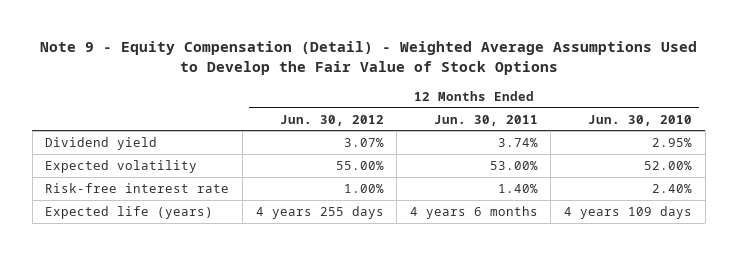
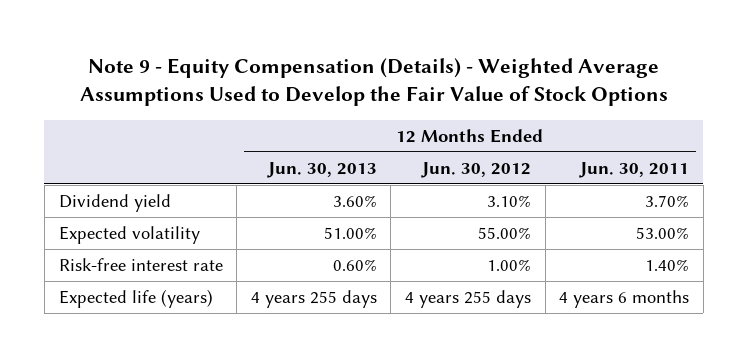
- Note 9 - Equity Compensation (Detail) - Weighted Average Assumptions Used to Develop the Fair Value of Stock Options
+ Note 9 - Equity Compensation (Details) - Weighted Average Assumptions Used to Develop the Fair Value of Stock Options
- | 12 Months Ended Jun. 30, 2012 | 12 Months Ended Jun. 30, 2011 | 12 Months Ended Jun. 30, 2010
+ | 12 Months Ended Jun. 30, 2013 | 12 Months Ended Jun. 30, 2012 | 12 Months Ended Jun. 30, 2011
- Dividend yield | 3.07% | 3.74% | 2.95%
+ Dividend yield | 3.60% | 3.10% | 3.70%

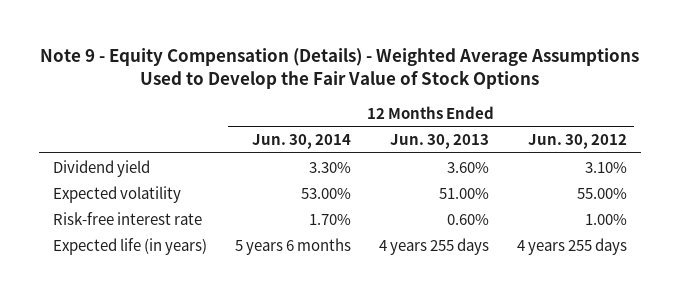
- | 12 Months Ended Jun. 30, 2013 | 12 Months Ended Jun. 30, 2012 | 12 Months Ended Jun. 30, 2011
+ | 12 Months Ended Jun. 30, 2014 | 12 Months Ended Jun. 30, 2013 | 12 Months Ended Jun. 30, 2012
- Expected life (years) | 4 years 255 days | 4 years 255 days | 4 years 6 months
+ Expected life (in years) | 5 years 6 months | 4 years 255 days | 4 years 255 days

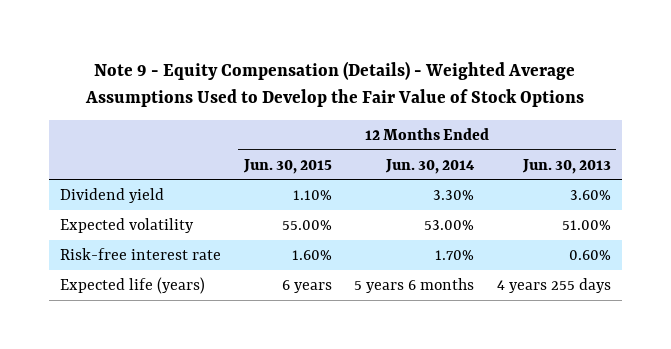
- | 12 Months Ended Jun. 30, 2014 | 12 Months Ended Jun. 30, 2013 | 12 Months Ended Jun. 30, 2012
+ | 12 Months Ended Jun. 30, 2015 | 12 Months Ended Jun. 30, 2014 | 12 Months Ended Jun. 30, 2013
- Expected life (in years) | 5 years 6 months | 4 years 255 days | 4 years 255 days
+ Expected life (years) | 6 years | 5 years 6 months | 4 years 255 days

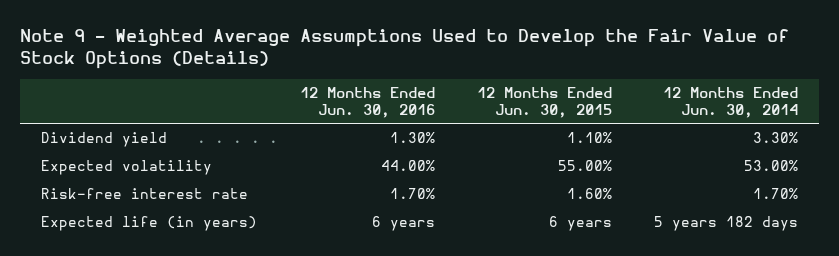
- Note 9 - Equity Compensation (Details) - Weighted Average Assumptions Used to Develop the Fair Value of Stock Options
+ Note 9 - Weighted Average Assumptions Used to Develop the Fair Value of Stock Options (Details)
- | 12 Months Ended Jun. 30, 2015 | 12 Months Ended Jun. 30, 2014 | 12 Months Ended Jun. 30, 2013
+ | 12 Months Ended Jun. 30, 2016 | 12 Months Ended Jun. 30, 2015 | 12 Months Ended Jun. 30, 2014
- Expected life (years) | 6 years | 5 years 6 months | 4 years 255 days
+ Expected life (in years) | 6 years | 6 years | 5 years 182 days

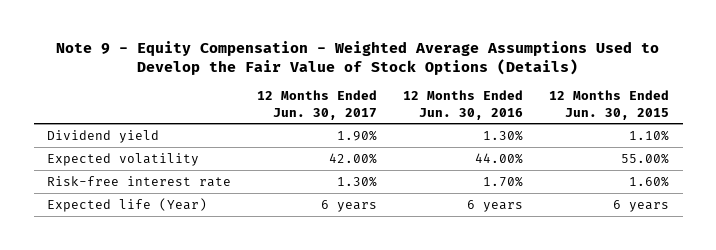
- Note 9 - Weighted Average Assumptions Used to Develop the Fair Value of Stock Options (Details)
+ Note 9 - Equity Compensation - Weighted Average Assumptions Used to Develop the Fair Value of Stock Options (Details)
- | 12 Months Ended Jun. 30, 2016 | 12 Months Ended Jun. 30, 2015 | 12 Months Ended Jun. 30, 2014
+ | 12 Months Ended Jun. 30, 2017 | 12 Months Ended Jun. 30, 2016 | 12 Months Ended Jun. 30, 2015
- Expected life (in years) | 6 years | 6 years | 5 years 182 days
+ Expected life (Year) | 6 years | 6 years | 6 years

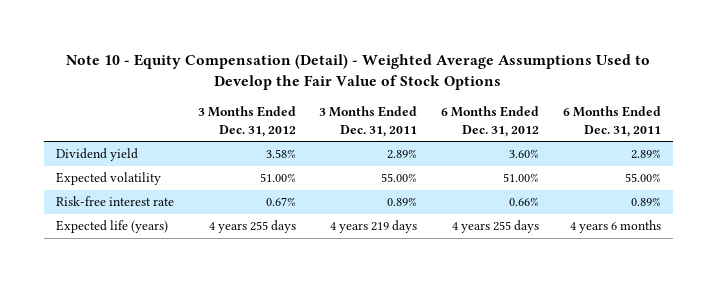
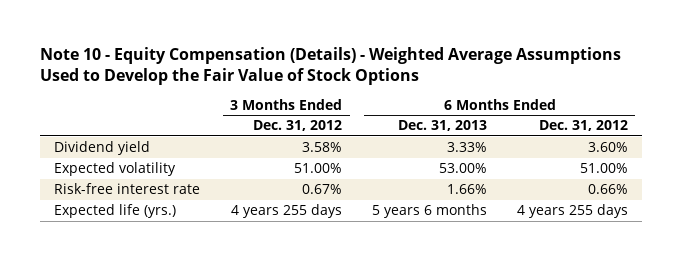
- Note 10 - Equity Compensation (Detail) - Weighted Average Assumptions Used to Develop the Fair Value of Stock Options
+ Note 10 - Equity Compensation (Details) - Weighted Average Assumptions Used to Develop the Fair Value of Stock Options
- | 3 Months Ended Dec. 31, 2012 | 3 Months Ended Dec. 31, 2011 | 6 Months Ended Dec. 31, 2012 | 6 Months Ended Dec. 31, 2011
+ | 3 Months Ended Dec. 31, 2012 | 6 Months Ended Dec. 31, 2013 | 6 Months Ended Dec. 31, 2012
- Expected life (years) | 4 years 255 days | 4 years 219 days | 4 years 255 days | 4 years 6 months
+ Expected life (yrs.) | 4 years 255 days | 5 years 6 months | 4 years 255 days

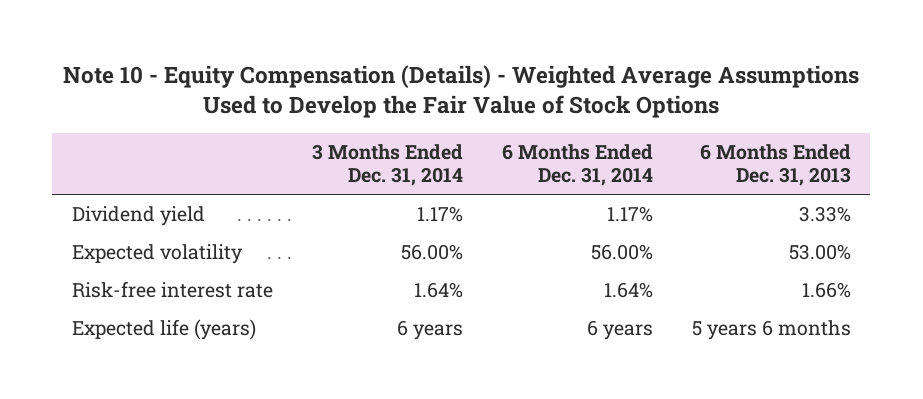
- | 3 Months Ended Dec. 31, 2012 | 6 Months Ended Dec. 31, 2013 | 6 Months Ended Dec. 31, 2012
+ | 3 Months Ended Dec. 31, 2014 | 6 Months Ended Dec. 31, 2014 | 6 Months Ended Dec. 31, 2013
- Expected life (yrs.) | 4 years 255 days | 5 years 6 months | 4 years 255 days
+ Expected life (years) | 6 years | 6 years | 5 years 6 months

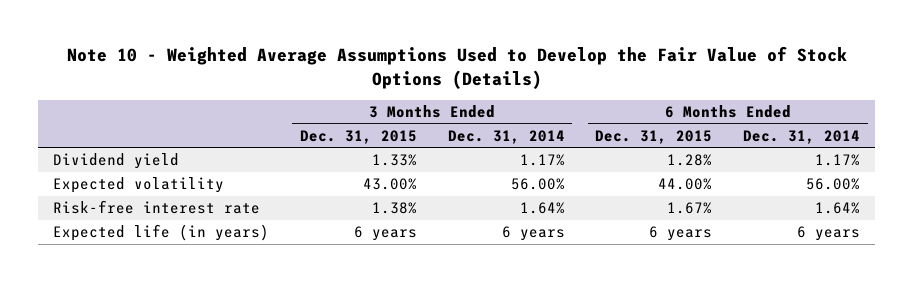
- Note 10 - Equity Compensation (Details) - Weighted Average Assumptions Used to Develop the Fair Value of Stock Options
+ Note 10 - Weighted Average Assumptions Used to Develop the Fair Value of Stock Options (Details)
- | 3 Months Ended Dec. 31, 2014 | 6 Months Ended Dec. 31, 2014 | 6 Months Ended Dec. 31, 2013
+ | 3 Months Ended Dec. 31, 2015 | 3 Months Ended Dec. 31, 2014 | 6 Months Ended Dec. 31, 2015 | 6 Months Ended Dec. 31, 2014
- Expected life (years) | 6 years | 6 years | 5 years 6 months
+ Expected life (in years) | 6 years | 6 years | 6 years | 6 years

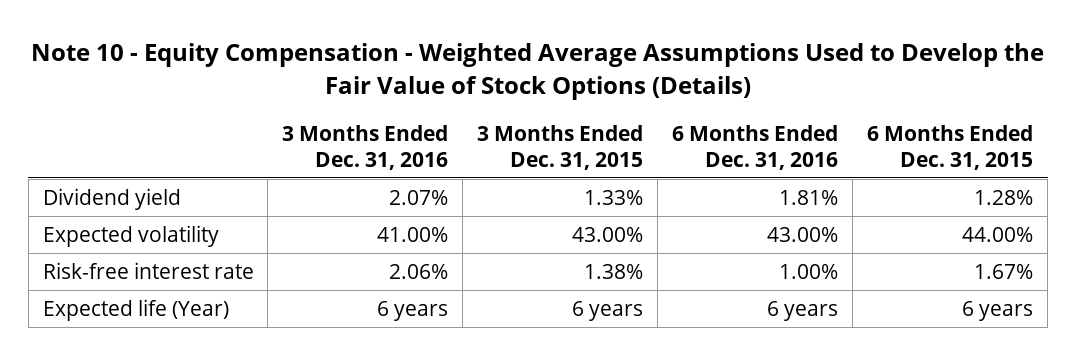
- Note 10 - Weighted Average Assumptions Used to Develop the Fair Value of Stock Options (Details)
+ Note 10 - Equity Compensation - Weighted Average Assumptions Used to Develop the Fair Value of Stock Options (Details)
- | 3 Months Ended Dec. 31, 2015 | 3 Months Ended Dec. 31, 2014 | 6 Months Ended Dec. 31, 2015 | 6 Months Ended Dec. 31, 2014
+ | 3 Months Ended Dec. 31, 2016 | 3 Months Ended Dec. 31, 2015 | 6 Months Ended Dec. 31, 2016 | 6 Months Ended Dec. 31, 2015
- Expected life (in years) | 6 years | 6 years | 6 years | 6 years
+ Expected life (Year) | 6 years | 6 years | 6 years | 6 years

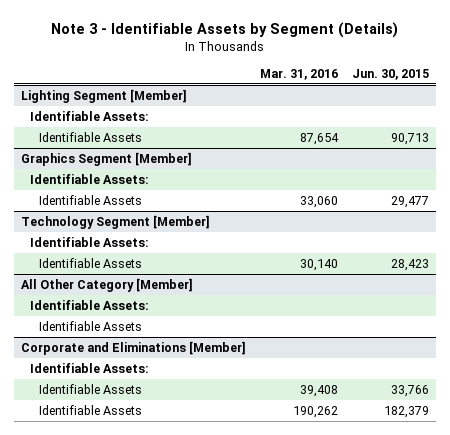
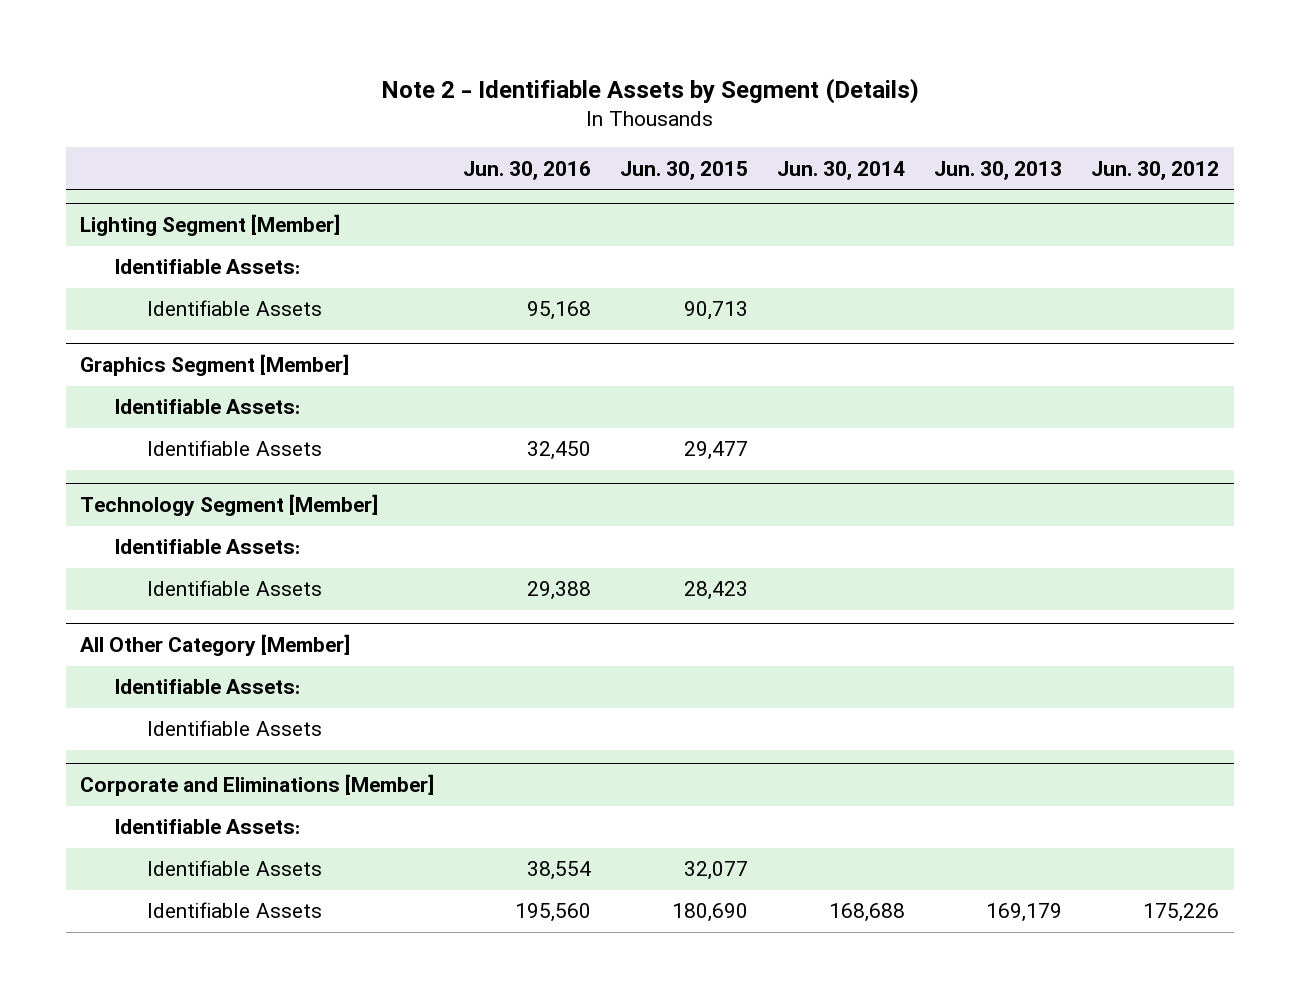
- Note 3 - Identifiable Assets by Segment (Details)
+ Note 2 - Identifiable Assets by Segment (Details)
- | Mar. 31, 2016 | Jun. 30, 2015
+ | Jun. 30, 2016 | Jun. 30, 2015 | Jun. 30, 2014 | Jun. 30, 2013 | Jun. 30, 2012
@ Corporate and Eliminations [Member]
- Identifiable Assets | 39,408 | 33,766
- Identifiable Assets | 190,262 | 182,379
+ Identifiable Assets | 38,554 | 32,077 | | |
+ Identifiable Assets | 195,560 | 180,690 | 168,688 | 169,179 | 175,226

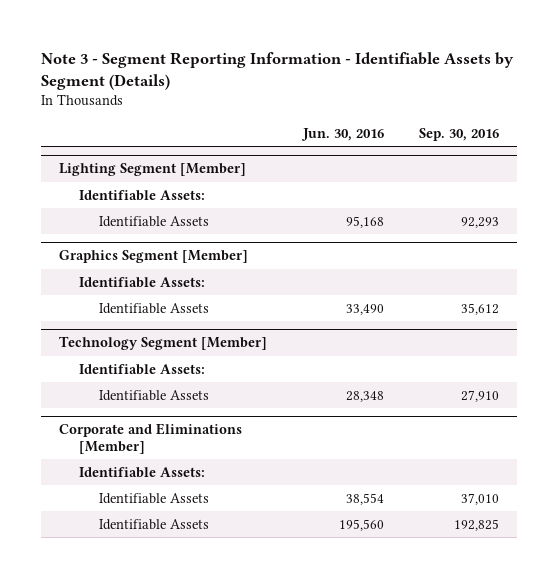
- Note 2 - Identifiable Assets by Segment (Details)
+ Note 3 - Segment Reporting Information - Identifiable Assets by Segment (Details)
- | Jun. 30, 2016 | Jun. 30, 2015 | Jun. 30, 2014 | Jun. 30, 2013 | Jun. 30, 2012
+ | Jun. 30, 2016 | Sep. 30, 2016
@ Graphics Segment [Member]
- Identifiable Assets | 32,450 | 29,477 | | |
+ Identifiable Assets | 33,490 | 35,612
@ Technology Segment [Member]
- Identifiable Assets | 29,388 | 28,423 | | |
- All Other Category [Member]
- Identifiable Assets:
- Identifiable Assets
@ Technology Segment [Member]
+ Identifiable Assets | 28,348 | 27,910

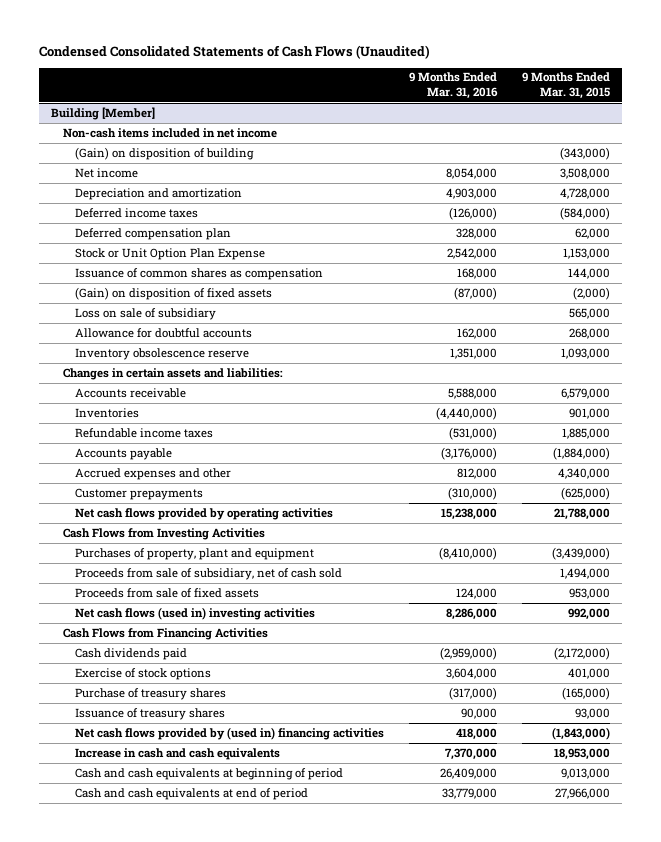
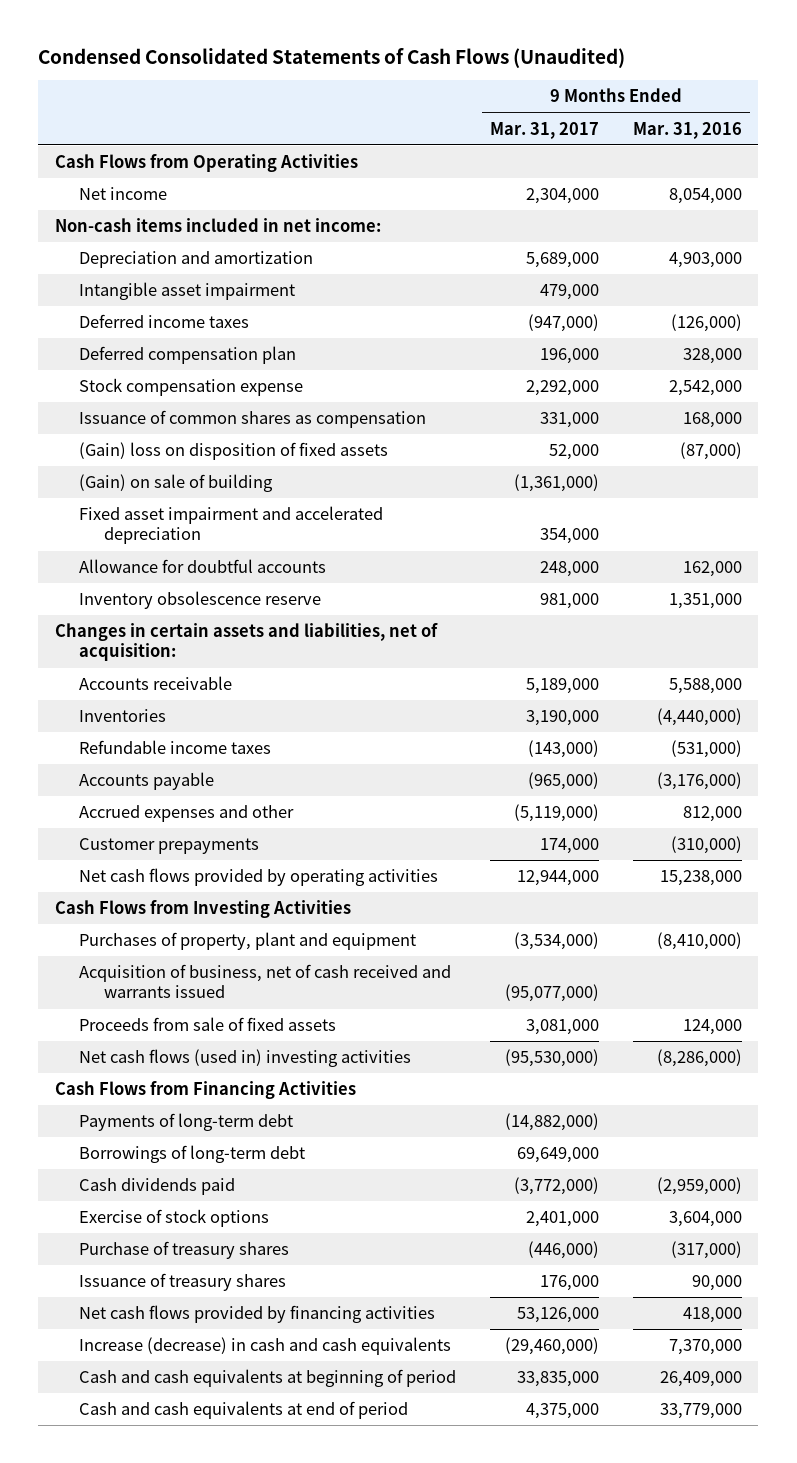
- | 9 Months Ended Mar. 31, 2016 | 9 Months Ended Mar. 31, 2015
+ | 9 Months Ended Mar. 31, 2017 | 9 Months Ended Mar. 31, 2016
- Building [Member]
- Non-cash items included in net income
- (Gain) on disposition of building | | (343,000)
+ Cash Flows from Operating Activities
+ Non-cash items included in net income:
+ Intangible asset impairment | 479,000 |
- Stock or Unit Option Plan Expense | 2,542,000 | 1,153,000
+ Stock compensation expense | 2,292,000 | 2,542,000
- (Gain) on disposition of fixed assets | (87,000) | (2,000)
- Loss on sale of subsidiary | | 565,000
+ (Gain) loss on disposition of fixed assets | 52,000 | (87,000)
+ (Gain) on sale of building | (1,361,000) |
+ Fixed asset impairment and accelerated depreciation | 354,000 |
- Changes in certain assets and liabilities:
+ Changes in certain assets and liabilities, net of acquisition:
- Proceeds from sale of subsidiary, net of cash sold | | 1,494,000
+ Acquisition of business, net of cash received and warrants issued | (95,077,000) |
- Net cash flows (used in) investing activities | 8,286,000 | 992,000
+ Net cash flows (used in) investing activities | (95,530,000) | (8,286,000)
+ Payments of long-term debt | (14,882,000) |
+ Borrowings of long-term debt | 69,649,000 |
- Net cash flows provided by (used in) financing activities | 418,000 | (1,843,000)
- Increase in cash and cash equivalents | 7,370,000 | 18,953,000
+ Net cash flows provided by financing activities | 53,126,000 | 418,000
+ Increase (decrease) in cash and cash equivalents | (29,460,000) | 7,370,000

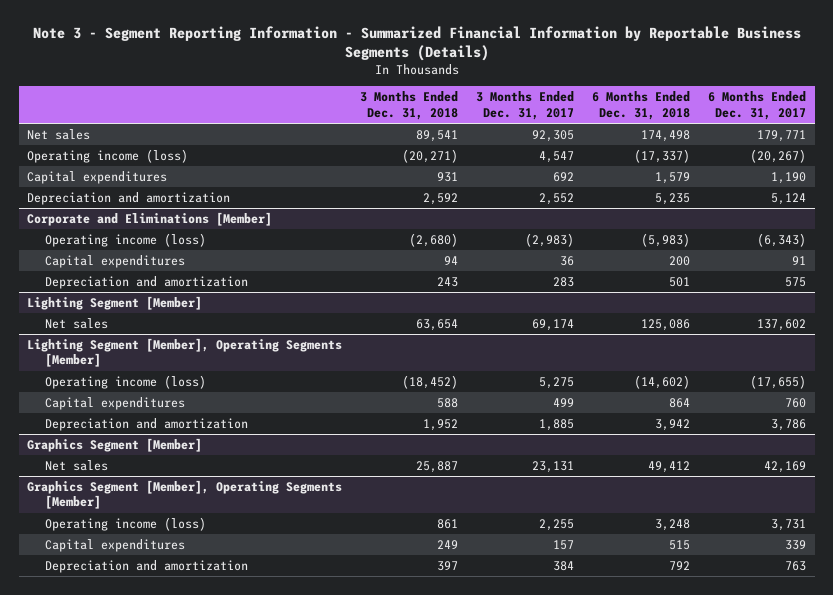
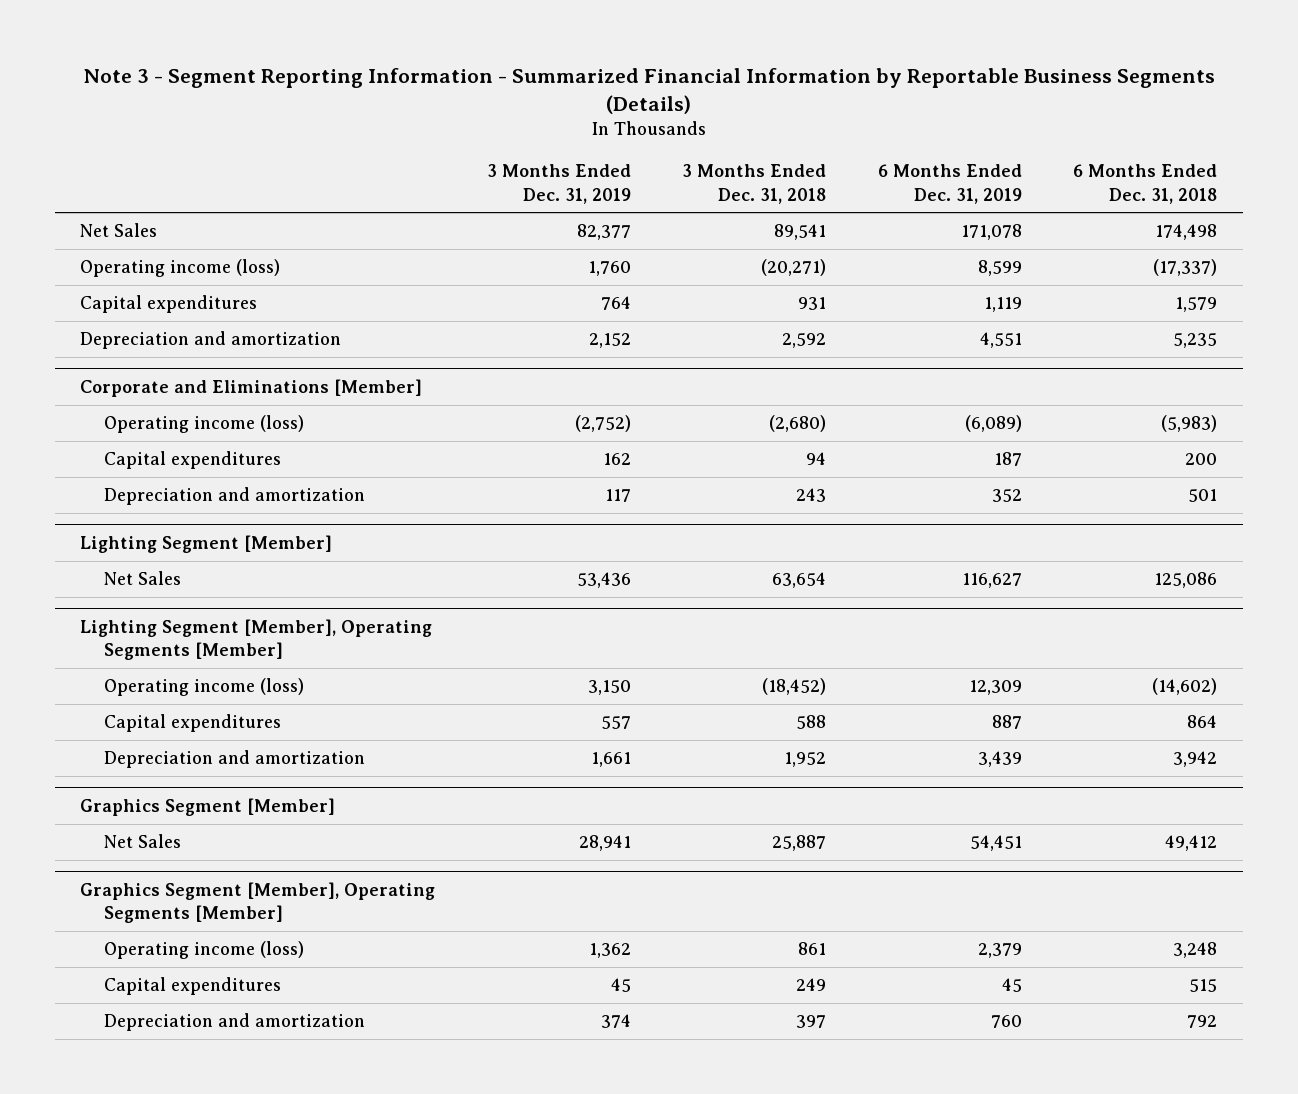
- | 3 Months Ended Dec. 31, 2018 | 3 Months Ended Dec. 31, 2017 | 6 Months Ended Dec. 31, 2018 | 6 Months Ended Dec. 31, 2017
+ | 3 Months Ended Dec. 31, 2019 | 3 Months Ended Dec. 31, 2018 | 6 Months Ended Dec. 31, 2019 | 6 Months Ended Dec. 31, 2018
- Net sales | 89,541 | 92,305 | 174,498 | 179,771
+ Net Sales | 82,377 | 89,541 | 171,078 | 174,498
@ Lighting Segment [Member]
- Net sales | 63,654 | 69,174 | 125,086 | 137,602
+ Net Sales | 53,436 | 63,654 | 116,627 | 125,086
@ Graphics Segment [Member]
- Net sales | 25,887 | 23,131 | 49,412 | 42,169
+ Net Sales | 28,941 | 25,887 | 54,451 | 49,412

